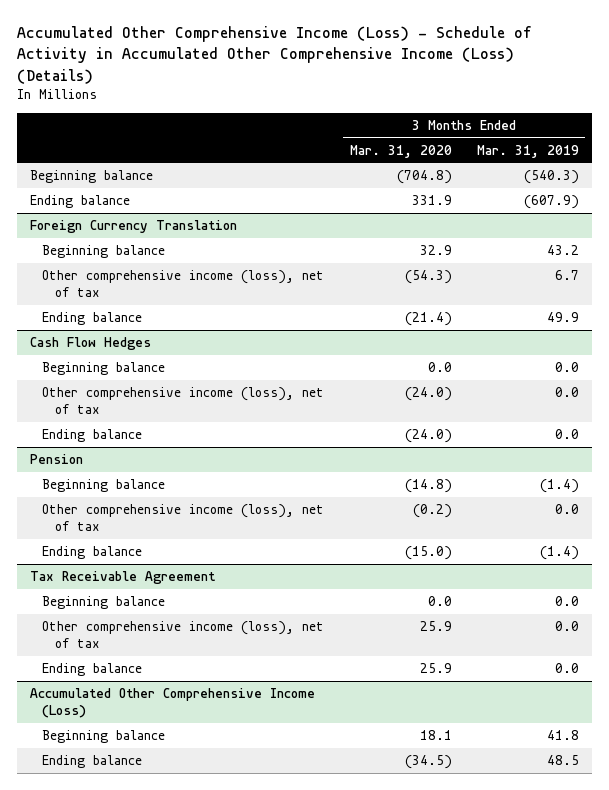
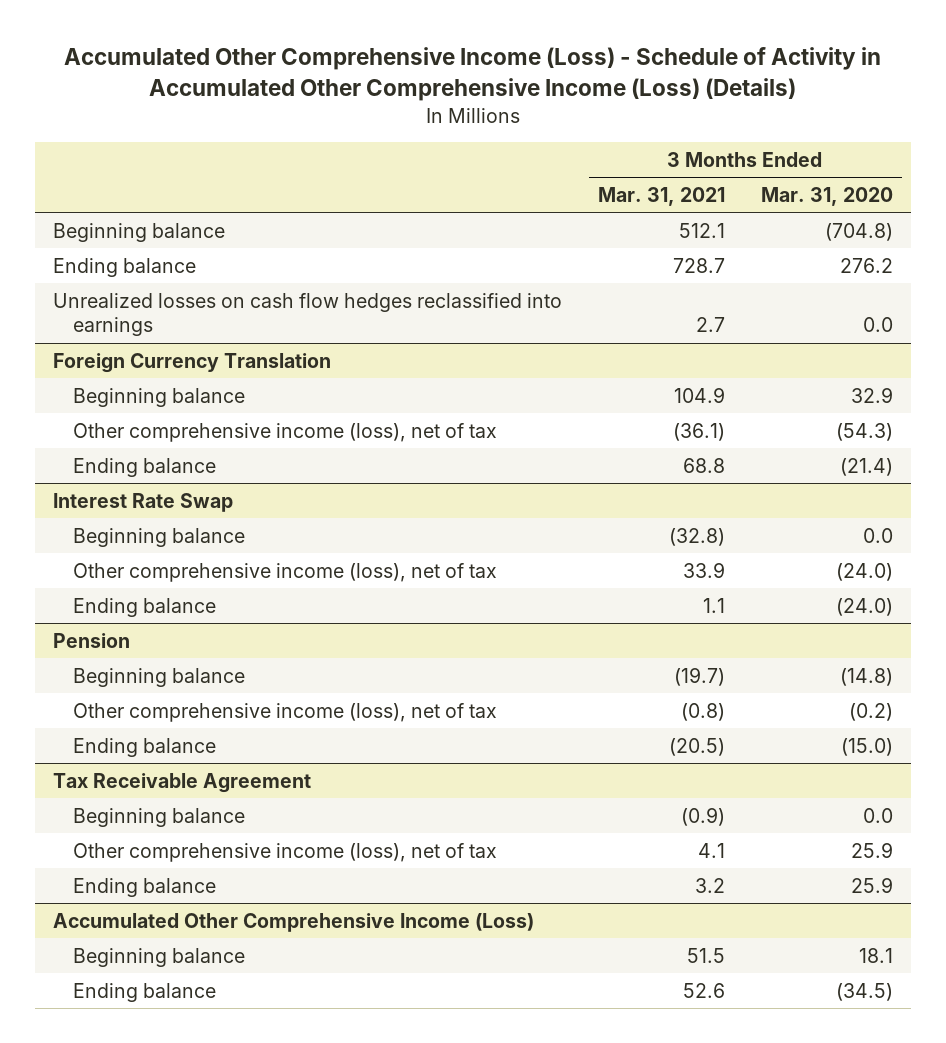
- | 3 Months Ended Mar. 31, 2020 | 3 Months Ended Mar. 31, 2019
+ | 3 Months Ended Mar. 31, 2021 | 3 Months Ended Mar. 31, 2020
- Ending balance | 331.9 | (607.9)
+ Ending balance | 728.7 | 276.2
+ Unrealized losses on cash flow hedges reclassified into earnings | 2.7 | 0.0
- Cash Flow Hedges
+ Interest Rate Swap

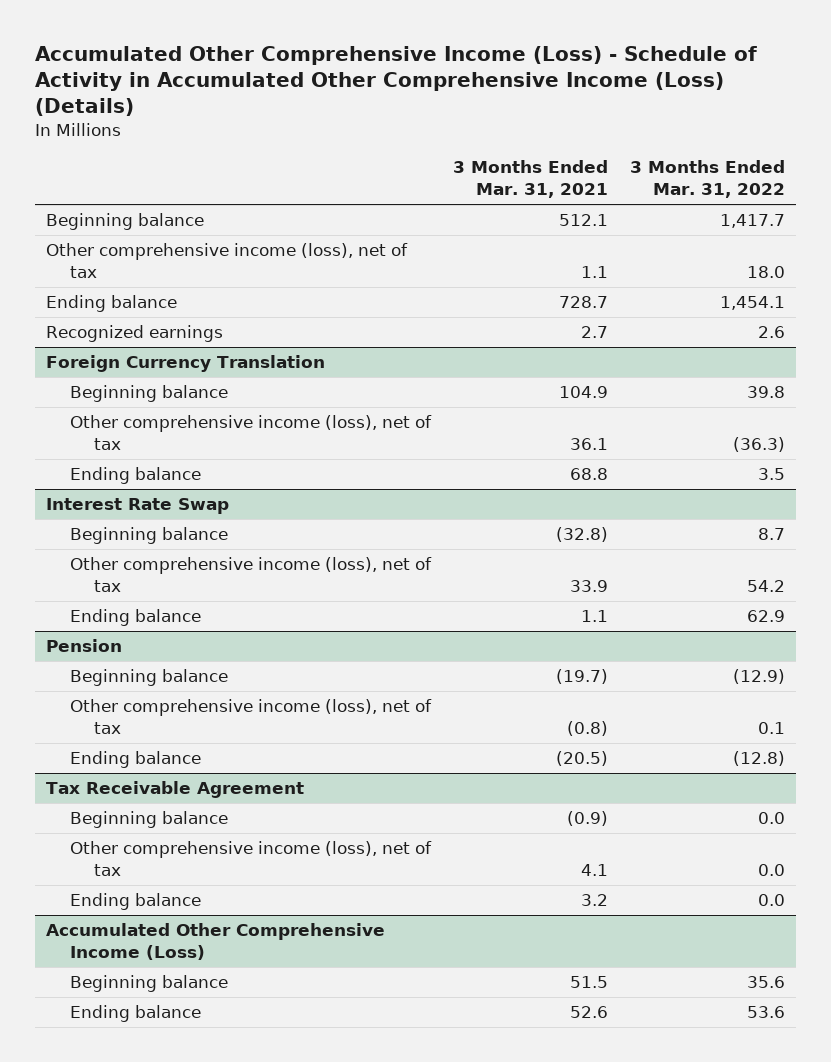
- | 3 Months Ended Mar. 31, 2021 | 3 Months Ended Mar. 31, 2020
+ | 3 Months Ended Mar. 31, 2021 | 3 Months Ended Mar. 31, 2022
+ Other comprehensive income (loss), net of tax | 1.1 | 18.0
- Unrealized losses on cash flow hedges reclassified into earnings | 2.7 | 0.0
+ Recognized earnings | 2.7 | 2.6
@ Foreign Currency Translation
- Other comprehensive income (loss), net of tax | (36.1) | (54.3)
+ Other comprehensive income (loss), net of tax | 36.1 | (36.3)

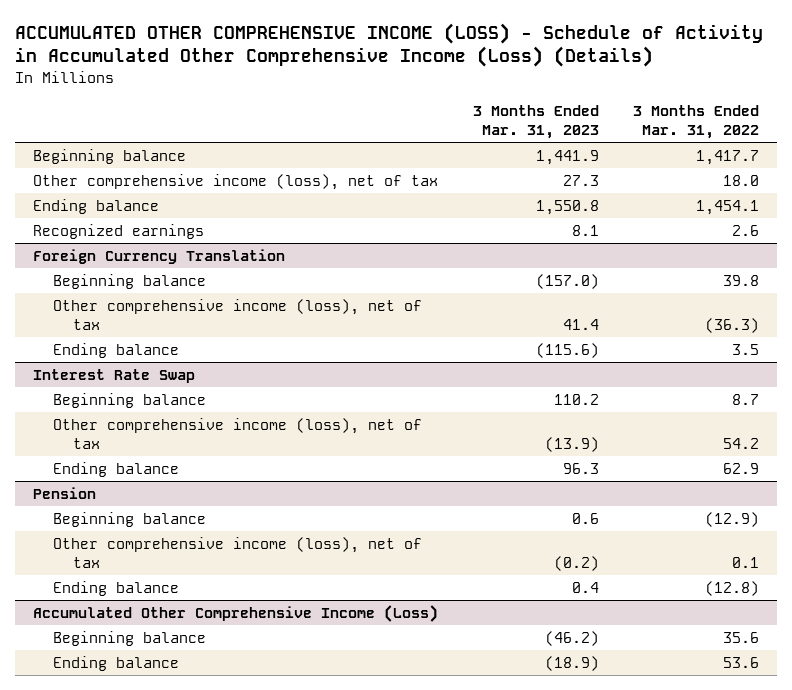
- Accumulated Other Comprehensive Income (Loss) - Schedule of Activity in Accumulated Other Comprehensive Income (Loss) (Details)
+ ACCUMULATED OTHER COMPREHENSIVE INCOME (LOSS) - Schedule of Activity in Accumulated Other Comprehensive Income (Loss) (Details)
- | 3 Months Ended Mar. 31, 2021 | 3 Months Ended Mar. 31, 2022
+ | 3 Months Ended Mar. 31, 2023 | 3 Months Ended Mar. 31, 2022
- Tax Receivable Agreement
- Beginning balance | (0.9) | 0.0
- Other comprehensive income (loss), net of tax | 4.1 | 0.0
- Ending balance | 3.2 | 0.0

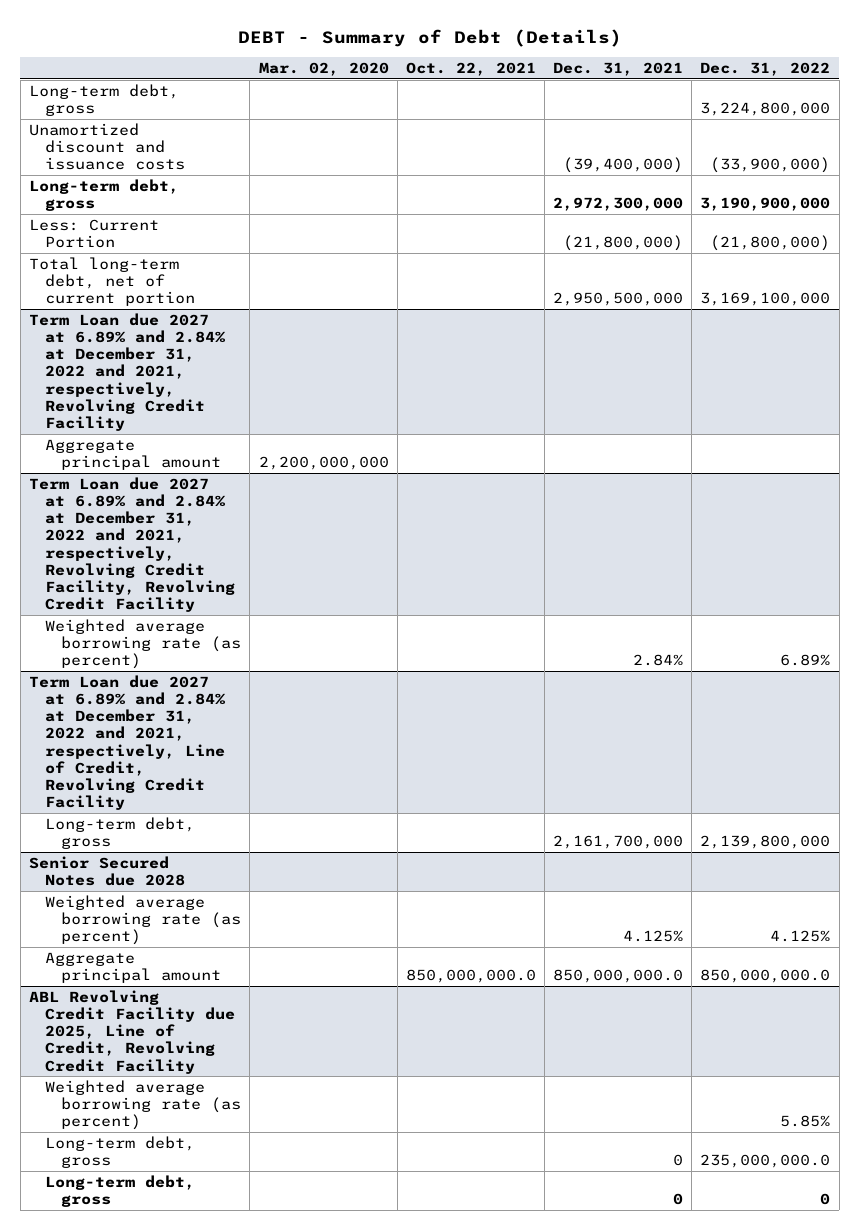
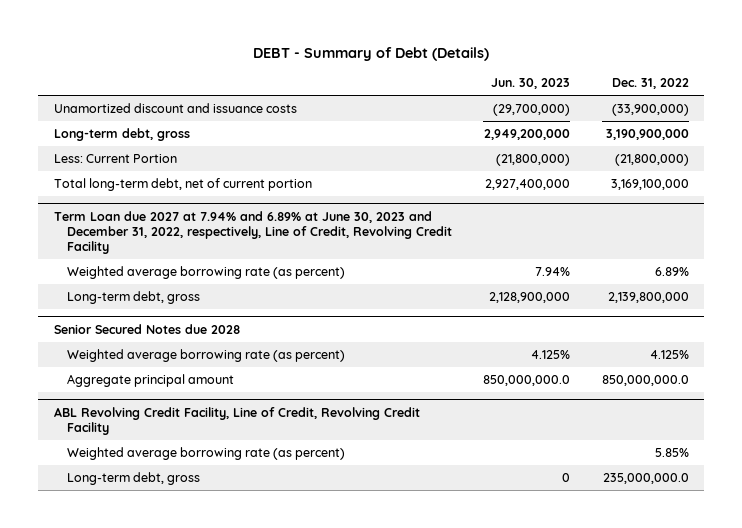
- | Mar. 02, 2020 | Oct. 22, 2021 | Dec. 31, 2021 | Dec. 31, 2022
+ | Jun. 30, 2023 | Dec. 31, 2022
- Long-term debt, gross | | | | 3,224,800,000
- Term Loan due 2027 at 6.89% and 2.84% at December 31, 2022 and 2021, respectively, Revolving Credit Facility
- Aggregate principal amount | 2,200,000,000 | | |
- Term Loan due 2027 at 6.89% and 2.84% at December 31, 2022 and 2021, respectively, Revolving Credit Facility, Revolving Credit Facility
+ Term Loan due 2027 at 7.94% and 6.89% at June 30, 2023 and December 31, 2022, respectively, Line of Credit, Revolving Credit Facility
- Term Loan due 2027 at 6.89% and 2.84% at December 31, 2022 and 2021, respectively, Line of Credit, Revolving Credit Facility
- ABL Revolving Credit Facility due 2025, Line of Credit, Revolving Credit Facility
+ ABL Revolving Credit Facility, Line of Credit, Revolving Credit Facility
- Long-term debt, gross | | | 0 | 0

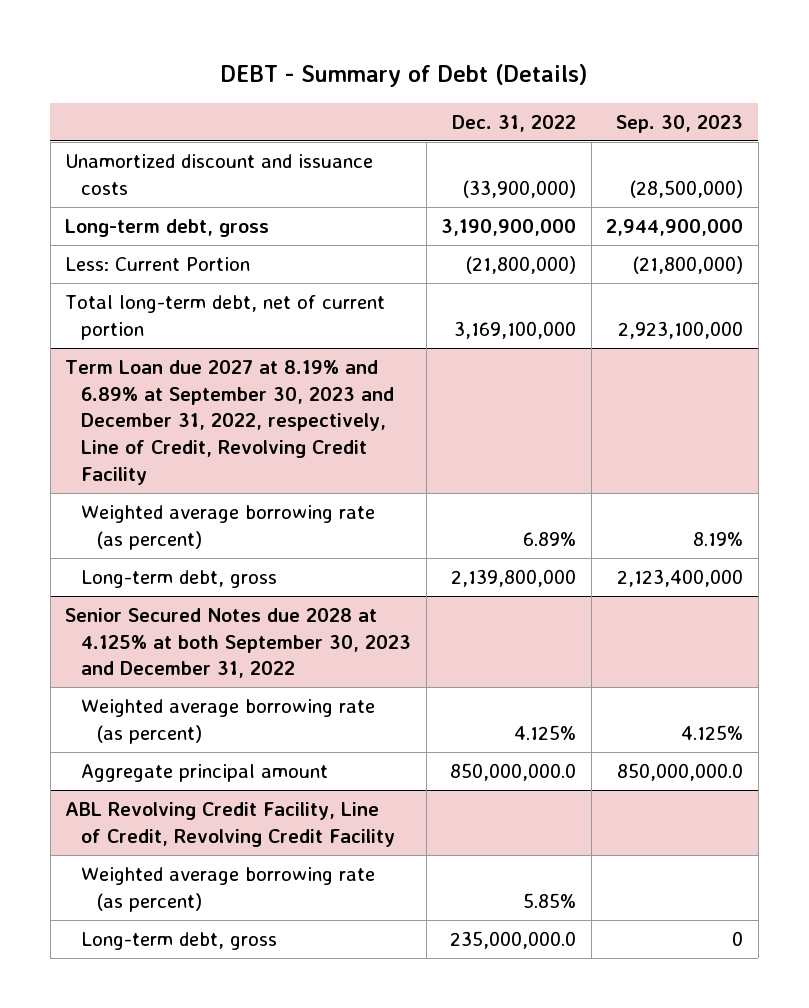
- | Jun. 30, 2023 | Dec. 31, 2022
+ | Dec. 31, 2022 | Sep. 30, 2023
- Term Loan due 2027 at 7.94% and 6.89% at June 30, 2023 and December 31, 2022, respectively, Line of Credit, Revolving Credit Facility
+ Term Loan due 2027 at 8.19% and 6.89% at September 30, 2023 and December 31, 2022, respectively, Line of Credit, Revolving Credit Facility
- Senior Secured Notes due 2028
+ Senior Secured Notes due 2028 at 4.125% at both September 30, 2023 and December 31, 2022

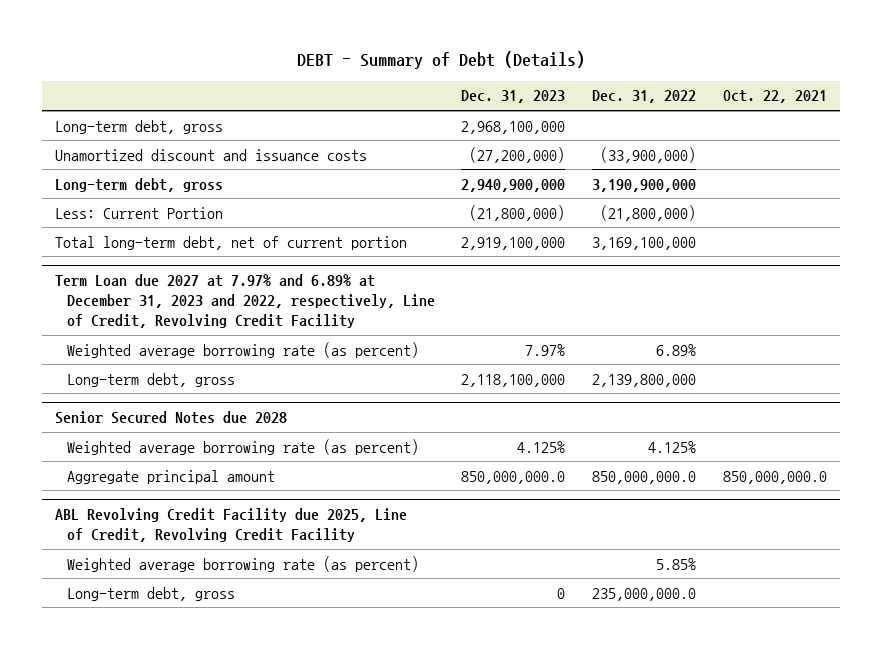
- | Dec. 31, 2022 | Sep. 30, 2023
+ | Dec. 31, 2023 | Dec. 31, 2022 | Oct. 22, 2021
+ Long-term debt, gross | 2,968,100,000 | |
- Term Loan due 2027 at 8.19% and 6.89% at September 30, 2023 and December 31, 2022, respectively, Line of Credit, Revolving Credit Facility
+ Term Loan due 2027 at 7.97% and 6.89% at December 31, 2023 and 2022, respectively, Line of Credit, Revolving Credit Facility
- Senior Secured Notes due 2028 at 4.125% at both September 30, 2023 and December 31, 2022
+ Senior Secured Notes due 2028
- ABL Revolving Credit Facility, Line of Credit, Revolving Credit Facility
+ ABL Revolving Credit Facility due 2025, Line of Credit, Revolving Credit Facility

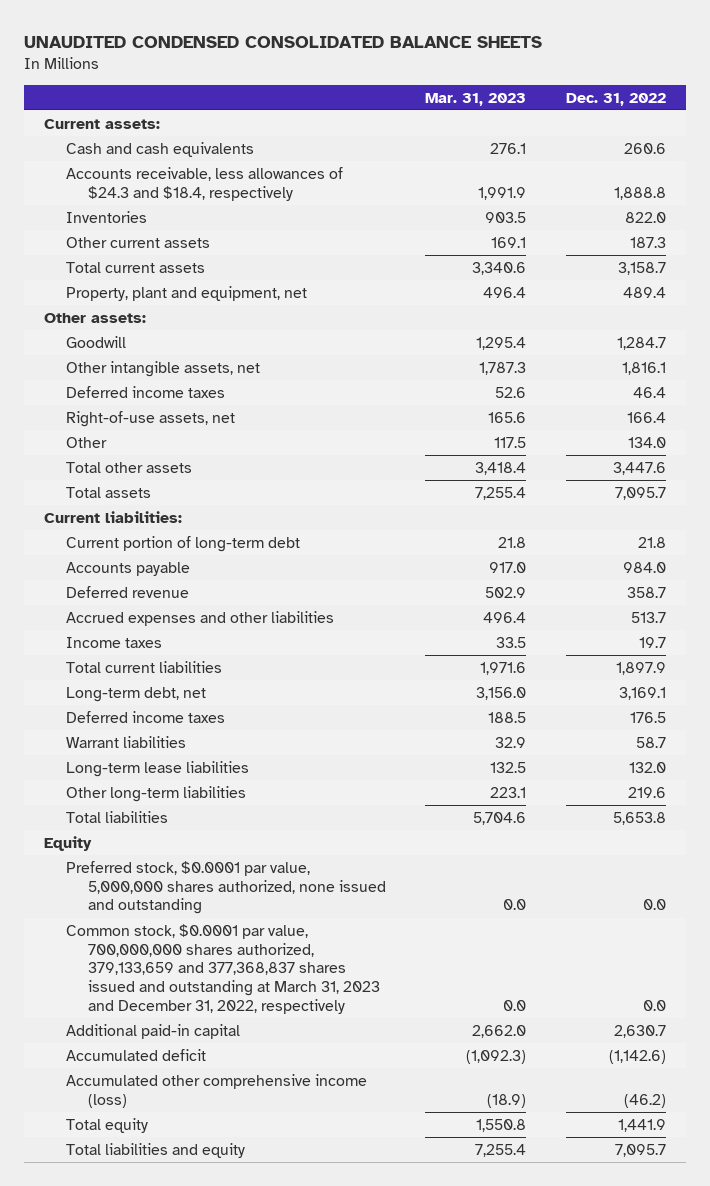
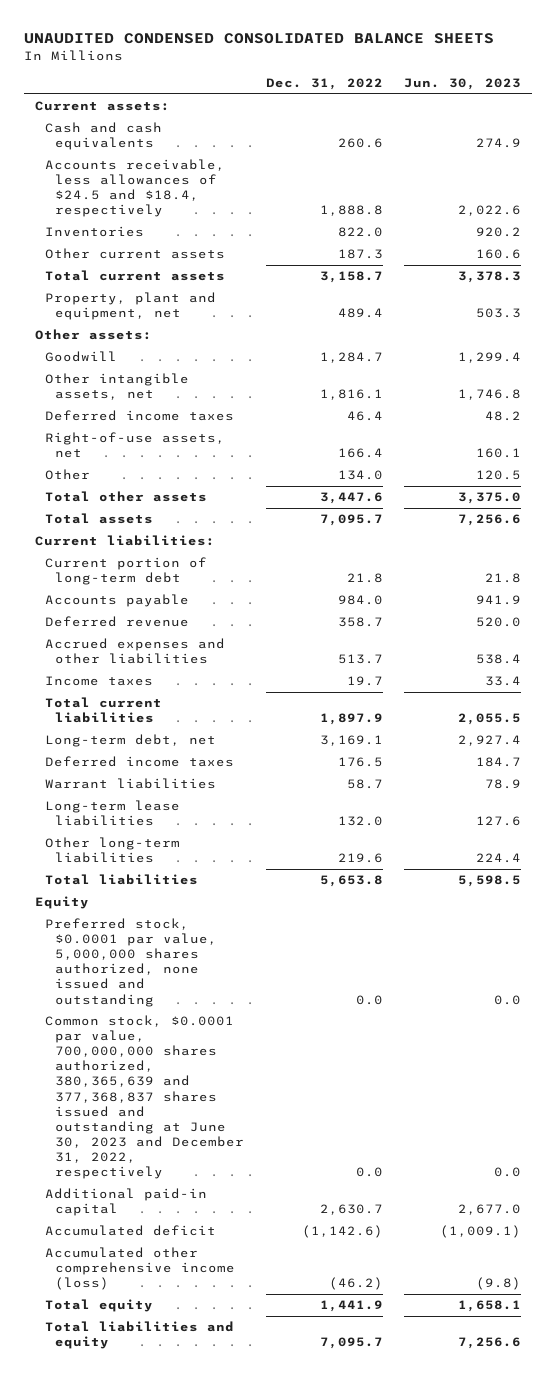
- | Mar. 31, 2023 | Dec. 31, 2022
+ | Dec. 31, 2022 | Jun. 30, 2023
- Accounts receivable, less allowances of $24.3 and $18.4, respectively | 1,991.9 | 1,888.8
+ Accounts receivable, less allowances of $24.5 and $18.4, respectively | 1,888.8 | 2,022.6
- Common stock, $0.0001 par value, 700,000,000 shares authorized, 379,133,659 and 377,368,837 shares issued and outstanding at March 31, 2023 and December 31, 2022, respectively | 0.0 | 0.0
+ Common stock, $0.0001 par value, 700,000,000 shares authorized, 380,365,639 and 377,368,837 shares issued and outstanding at June 30, 2023 and December 31, 2022, respectively | 0.0 | 0.0

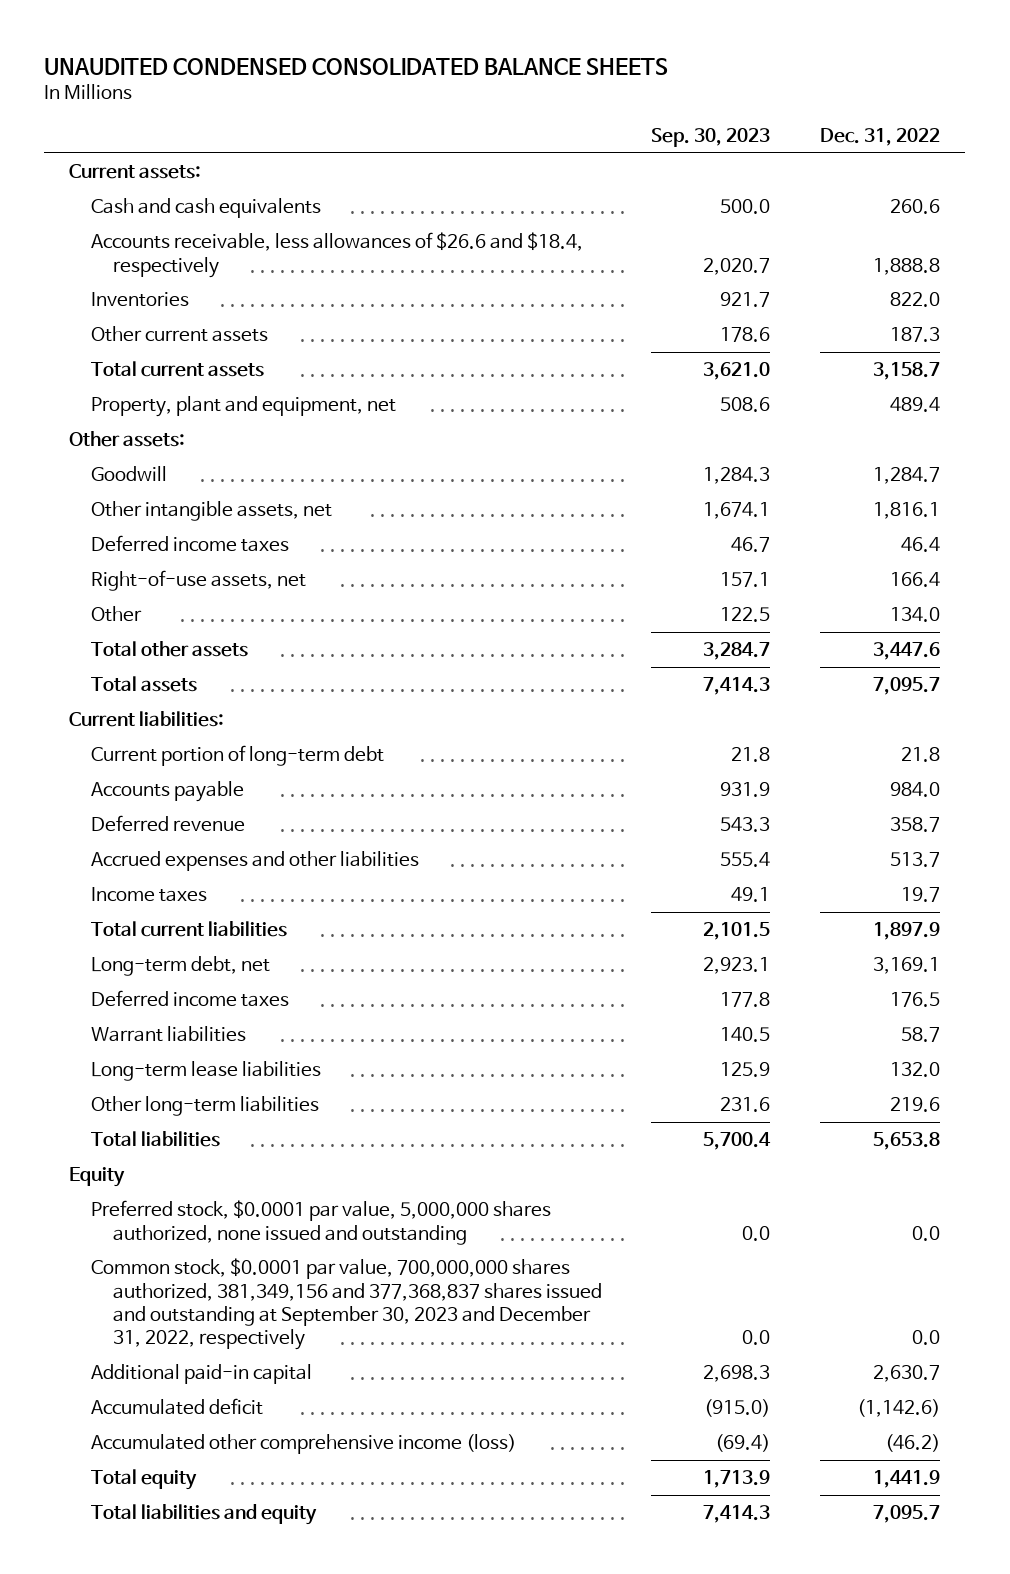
- | Dec. 31, 2022 | Jun. 30, 2023
+ | Sep. 30, 2023 | Dec. 31, 2022
- Accounts receivable, less allowances of $24.5 and $18.4, respectively | 1,888.8 | 2,022.6
+ Accounts receivable, less allowances of $26.6 and $18.4, respectively | 2,020.7 | 1,888.8
- Common stock, $0.0001 par value, 700,000,000 shares authorized, 380,365,639 and 377,368,837 shares issued and outstanding at June 30, 2023 and December 31, 2022, respectively | 0.0 | 0.0
+ Common stock, $0.0001 par value, 700,000,000 shares authorized, 381,349,156 and 377,368,837 shares issued and outstanding at September 30, 2023 and December 31, 2022, respectively | 0.0 | 0.0

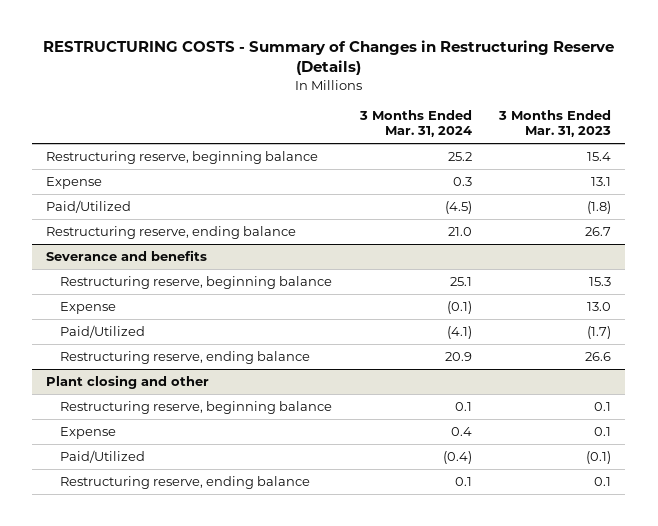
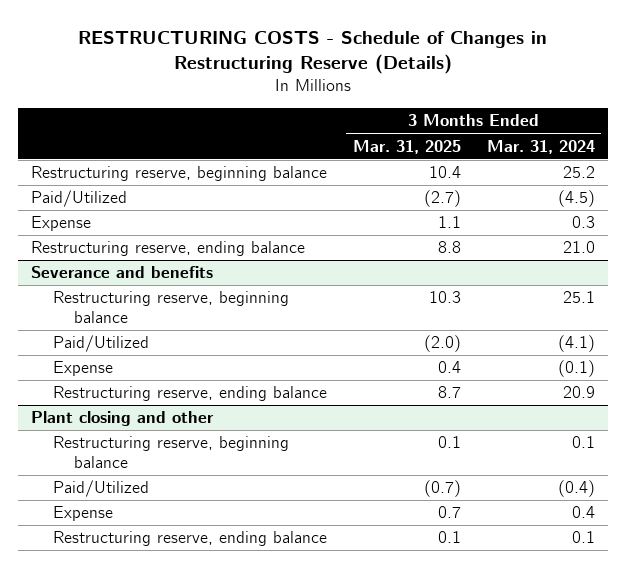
- RESTRUCTURING COSTS - Summary of Changes in Restructuring Reserve (Details)
+ RESTRUCTURING COSTS - Schedule of Changes in Restructuring Reserve (Details)
- | 3 Months Ended Mar. 31, 2024 | 3 Months Ended Mar. 31, 2023
+ | 3 Months Ended Mar. 31, 2025 | 3 Months Ended Mar. 31, 2024
moved down: Expense | 1.1 | 0.3
@ Severance and benefits
moved down: Expense | 0.4 | (0.1)
@ Plant closing and other
moved down: Expense | 0.7 | 0.4

